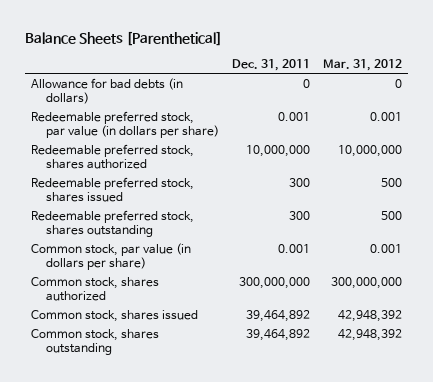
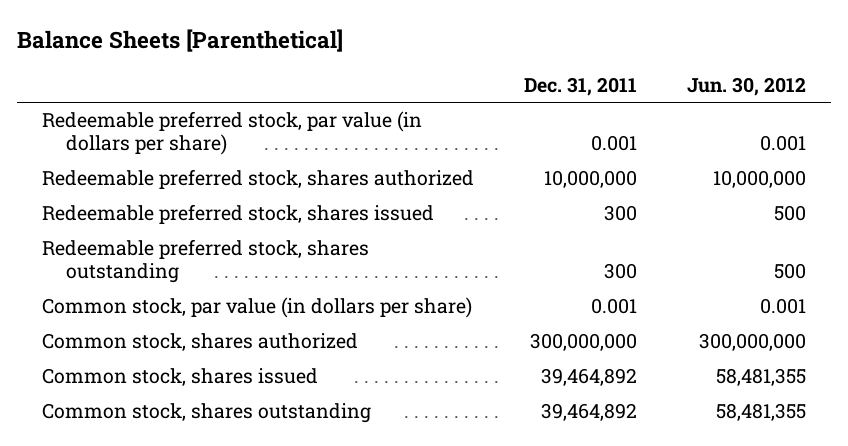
- | Dec. 31, 2011 | Mar. 31, 2012
+ | Dec. 31, 2011 | Jun. 30, 2012
- Allowance for bad debts (in dollars) | 0 | 0

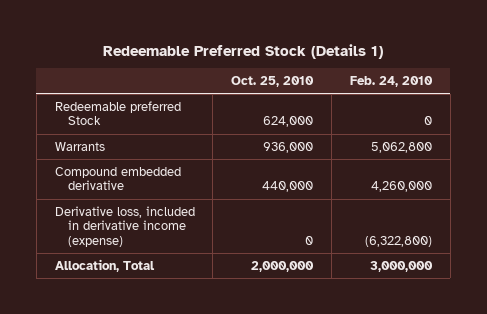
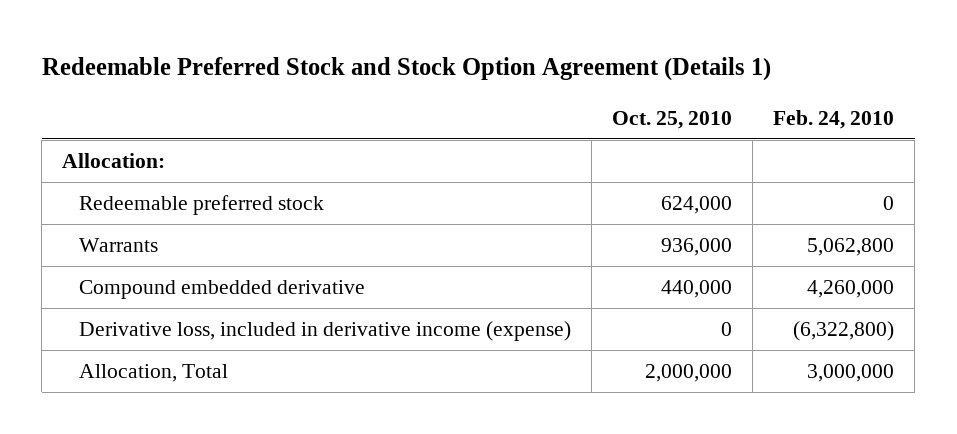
- Redeemable Preferred Stock (Details 1)
+ Redeemable Preferred Stock and Stock Option Agreement (Details 1)
- Redeemable preferred Stock | 624,000 | 0
+ Allocation:
+ Redeemable preferred stock | 624,000 | 0

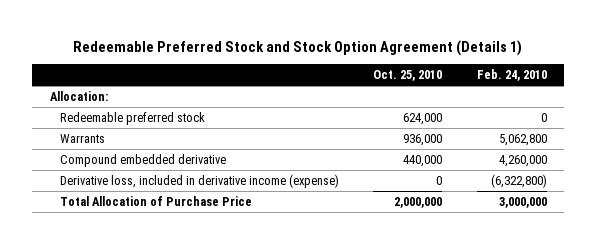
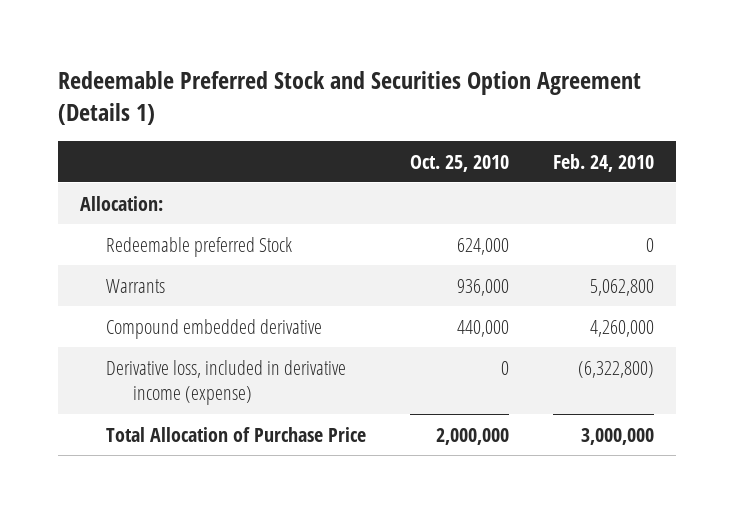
- Redeemable Preferred Stock and Stock Option Agreement (Details 1)
+ Redeemable Preferred Stock and Securities Option Agreement (Details 1)
- Redeemable preferred stock | 624,000 | 0
+ Redeemable preferred Stock | 624,000 | 0

